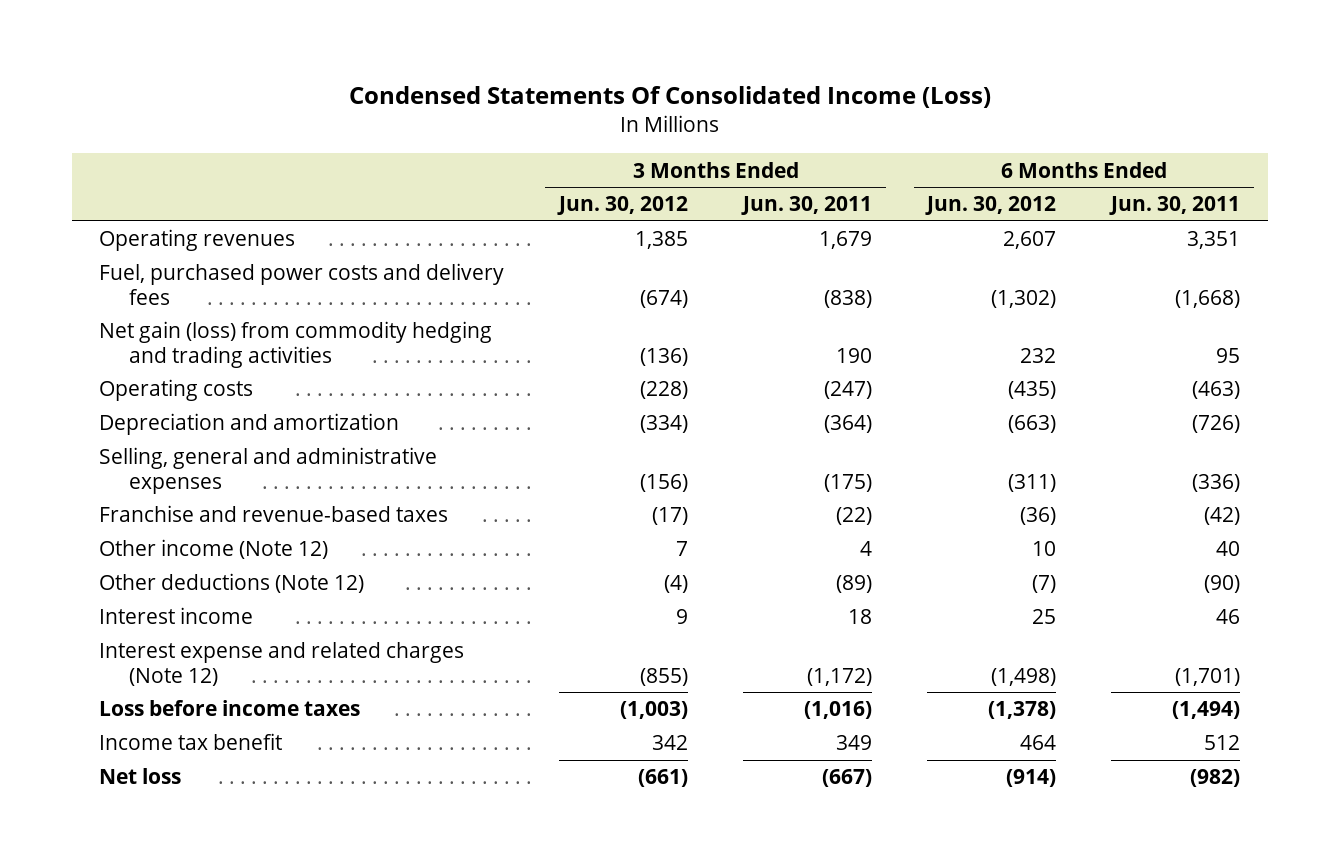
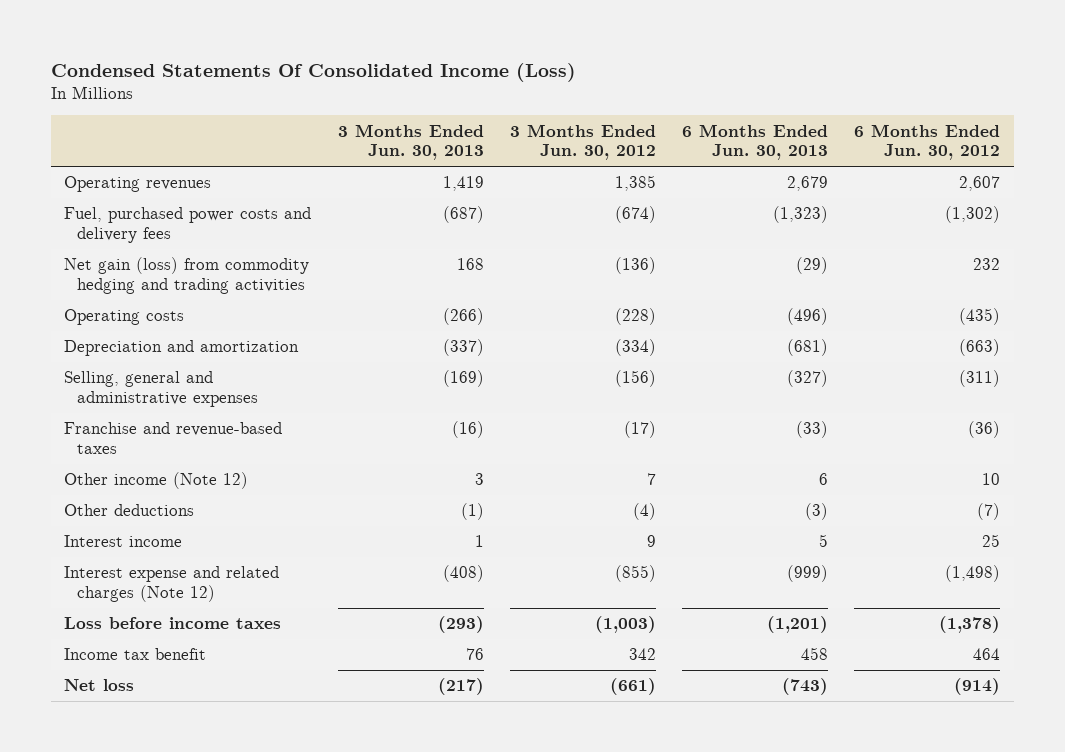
- | 3 Months Ended Jun. 30, 2012 | 3 Months Ended Jun. 30, 2011 | 6 Months Ended Jun. 30, 2012 | 6 Months Ended Jun. 30, 2011
+ | 3 Months Ended Jun. 30, 2013 | 3 Months Ended Jun. 30, 2012 | 6 Months Ended Jun. 30, 2013 | 6 Months Ended Jun. 30, 2012
- Other deductions (Note 12) | (4) | (89) | (7) | (90)
+ Other deductions | (1) | (4) | (3) | (7)

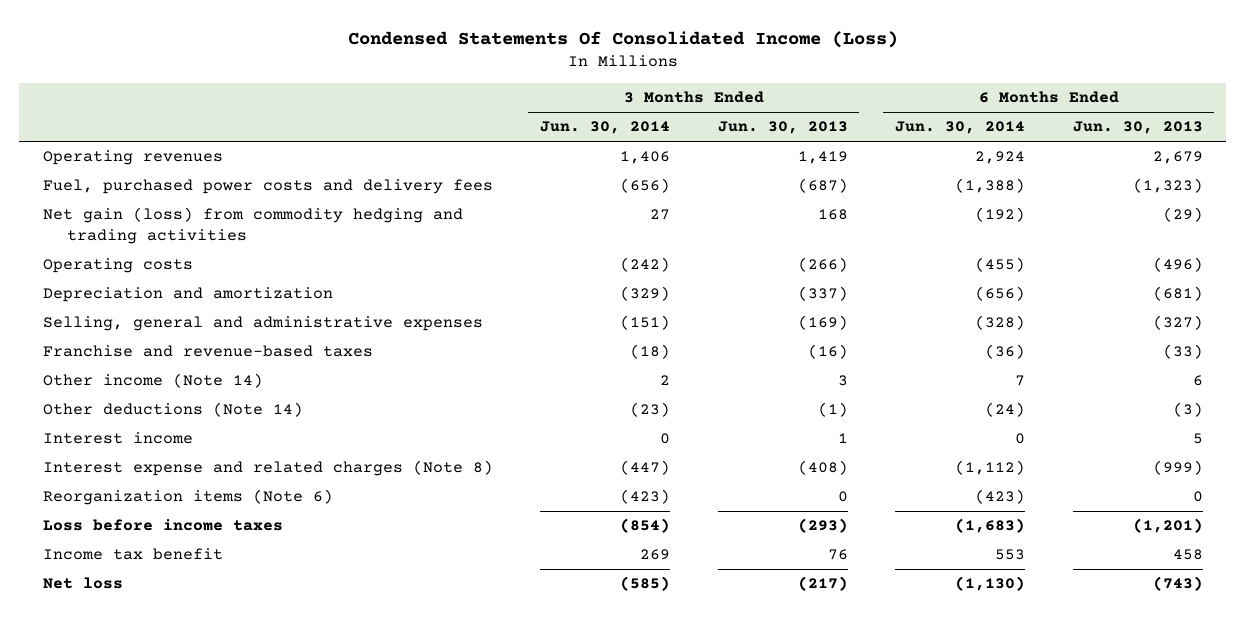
- | 3 Months Ended Jun. 30, 2013 | 3 Months Ended Jun. 30, 2012 | 6 Months Ended Jun. 30, 2013 | 6 Months Ended Jun. 30, 2012
+ | 3 Months Ended Jun. 30, 2014 | 3 Months Ended Jun. 30, 2013 | 6 Months Ended Jun. 30, 2014 | 6 Months Ended Jun. 30, 2013
- Other income (Note 12) | 3 | 7 | 6 | 10
- Other deductions | (1) | (4) | (3) | (7)
+ Other income (Note 14) | 2 | 3 | 7 | 6
+ Other deductions (Note 14) | (23) | (1) | (24) | (3)
- Interest expense and related charges (Note 12) | (408) | (855) | (999) | (1,498)
+ Interest expense and related charges (Note 8) | (447) | (408) | (1,112) | (999)
+ Reorganization items (Note 6) | (423) | 0 | (423) | 0

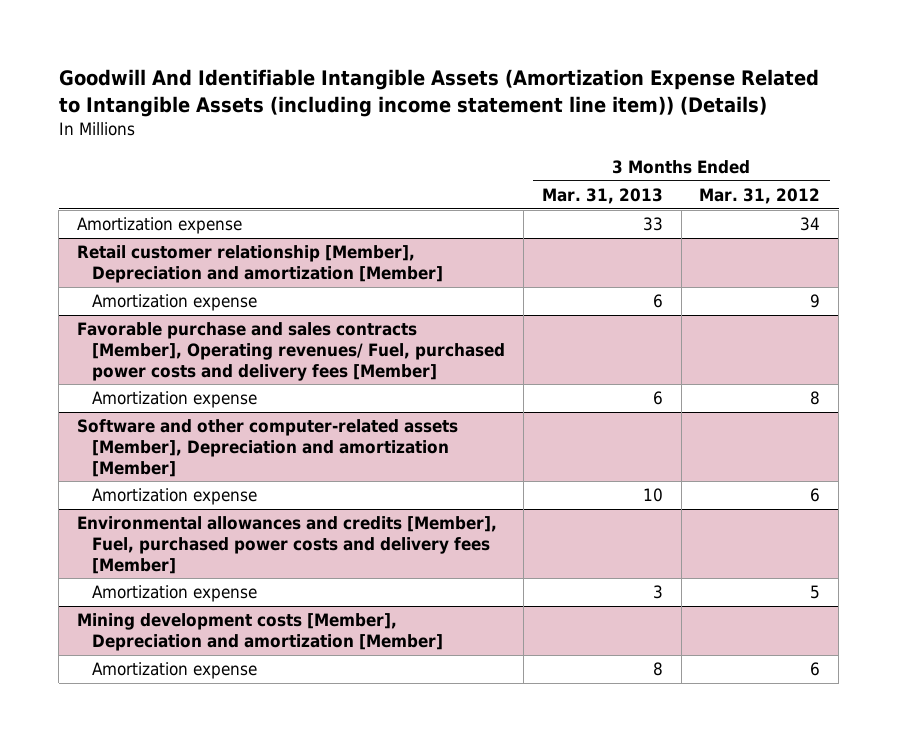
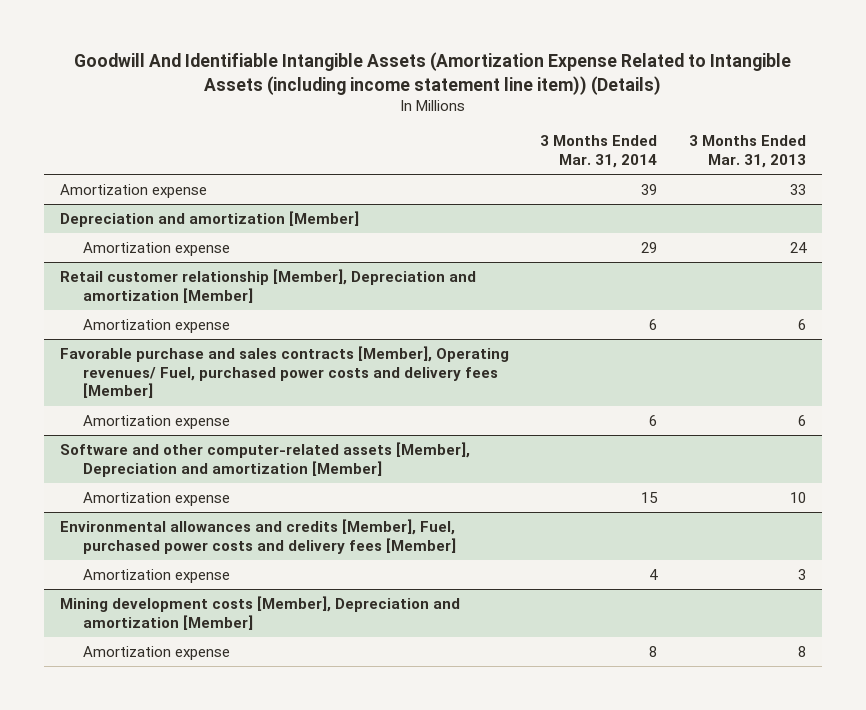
- | 3 Months Ended Mar. 31, 2013 | 3 Months Ended Mar. 31, 2012
+ | 3 Months Ended Mar. 31, 2014 | 3 Months Ended Mar. 31, 2013
+ Depreciation and amortization [Member]
+ Amortization expense | 29 | 24

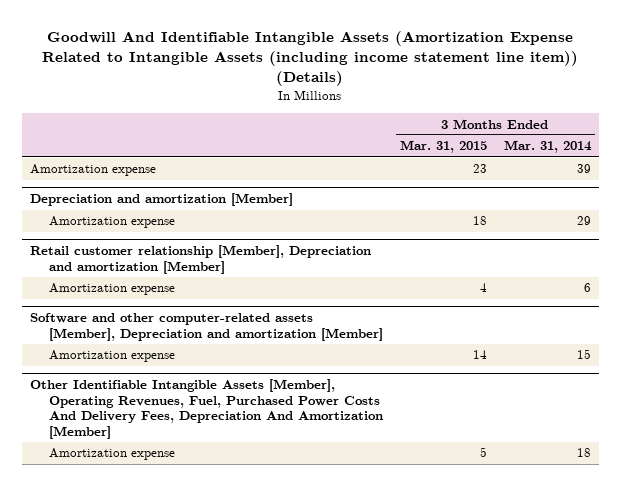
- | 3 Months Ended Mar. 31, 2014 | 3 Months Ended Mar. 31, 2013
+ | 3 Months Ended Mar. 31, 2015 | 3 Months Ended Mar. 31, 2014
- Favorable purchase and sales contracts [Member], Operating revenues/ Fuel, purchased power costs and delivery fees [Member]
- Amortization expense | 6 | 6
- Environmental allowances and credits [Member], Fuel, purchased power costs and delivery fees [Member]
- Amortization expense | 4 | 3
- Mining development costs [Member], Depreciation and amortization [Member]
- Amortization expense | 8 | 8
+ Other Identifiable Intangible Assets [Member], Operating Revenues, Fuel, Purchased Power Costs And Delivery Fees, Depreciation And Amortization [Member]
+ Amortization expense | 5 | 18

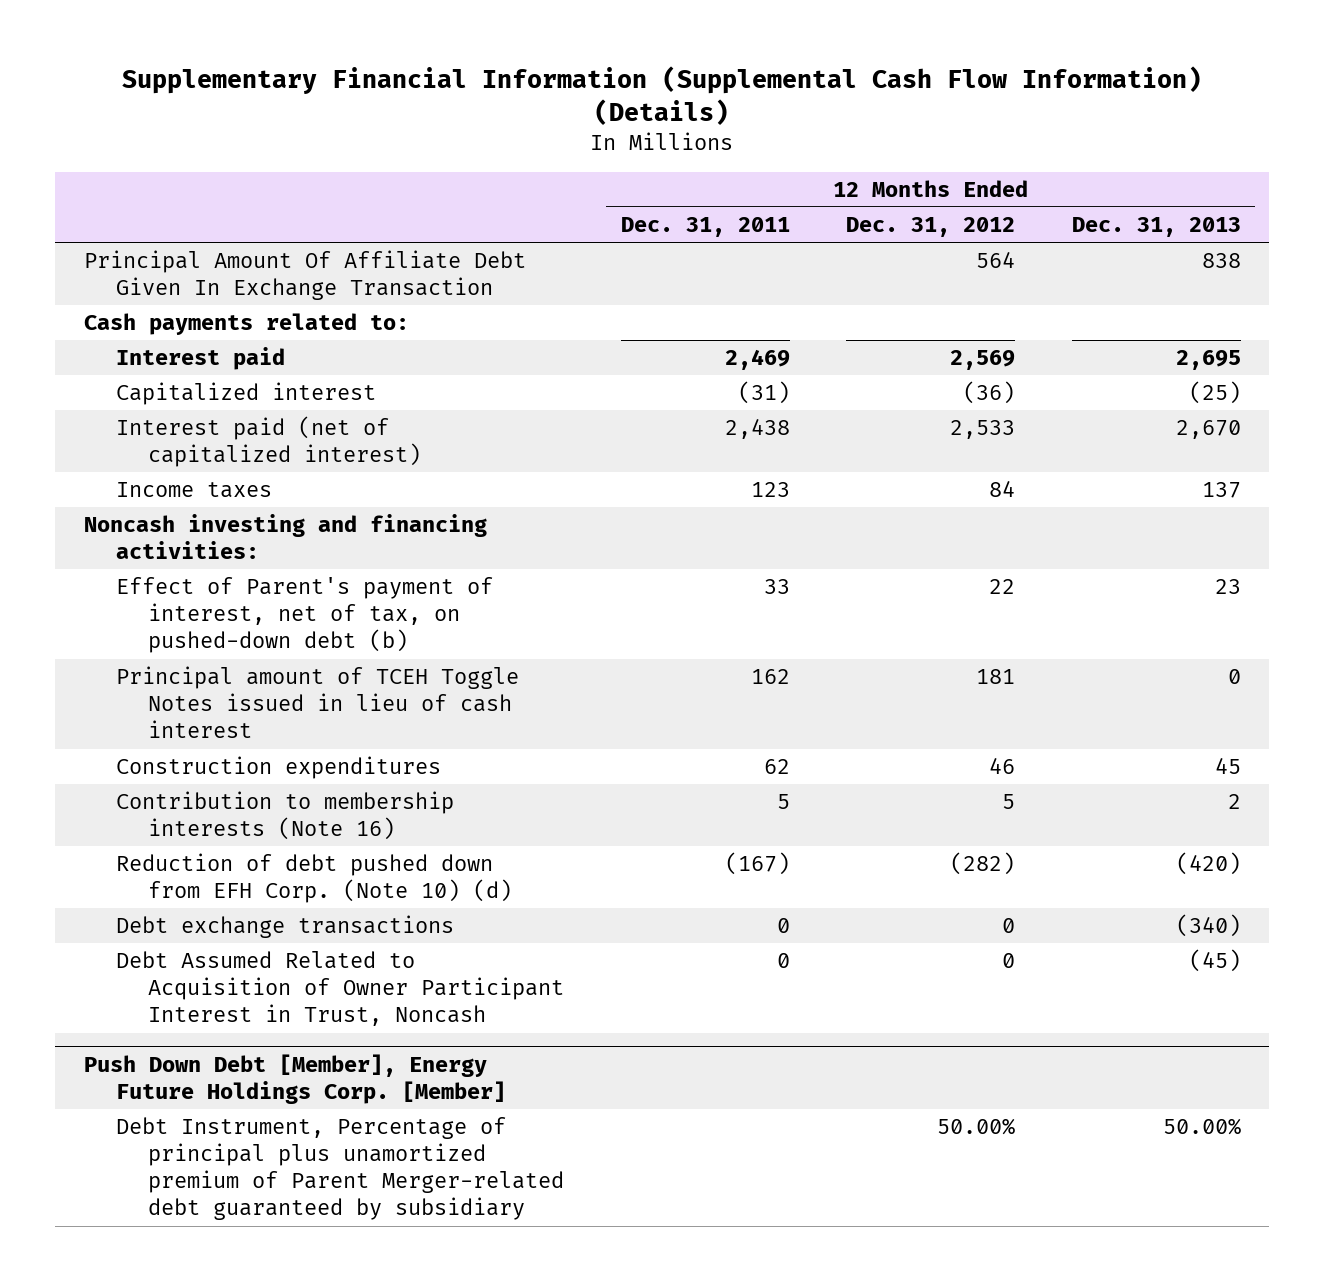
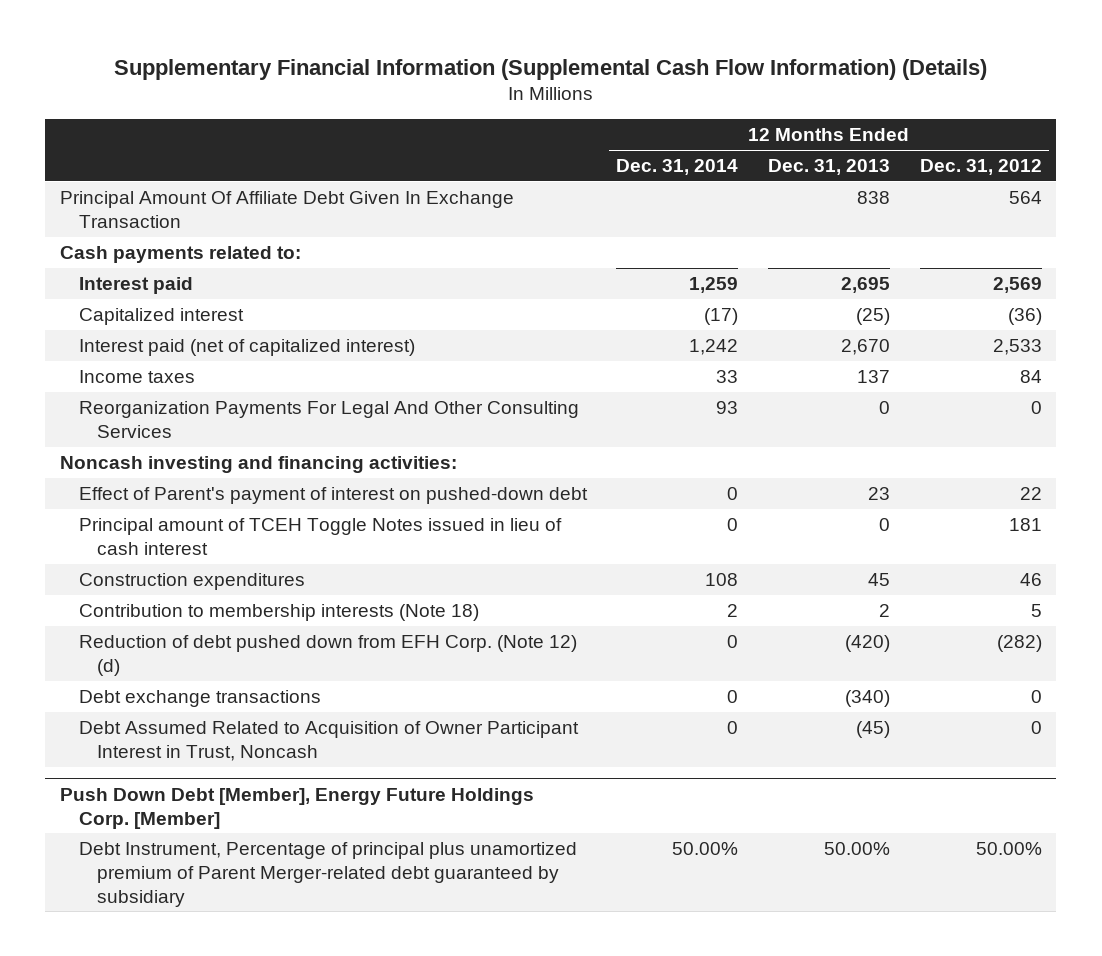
- | 12 Months Ended Dec. 31, 2011 | 12 Months Ended Dec. 31, 2012 | 12 Months Ended Dec. 31, 2013
+ | 12 Months Ended Dec. 31, 2014 | 12 Months Ended Dec. 31, 2013 | 12 Months Ended Dec. 31, 2012
+ Reorganization Payments For Legal And Other Consulting Services | 93 | 0 | 0
- Effect of Parent's payment of interest, net of tax, on pushed-down debt (b) | 33 | 22 | 23
+ Effect of Parent's payment of interest on pushed-down debt | 0 | 23 | 22
- Contribution to membership interests (Note 16) | 5 | 5 | 2
- Reduction of debt pushed down from EFH Corp. (Note 10) (d) | (167) | (282) | (420)
+ Contribution to membership interests (Note 18) | 2 | 2 | 5
+ Reduction of debt pushed down from EFH Corp. (Note 12) (d) | 0 | (420) | (282)

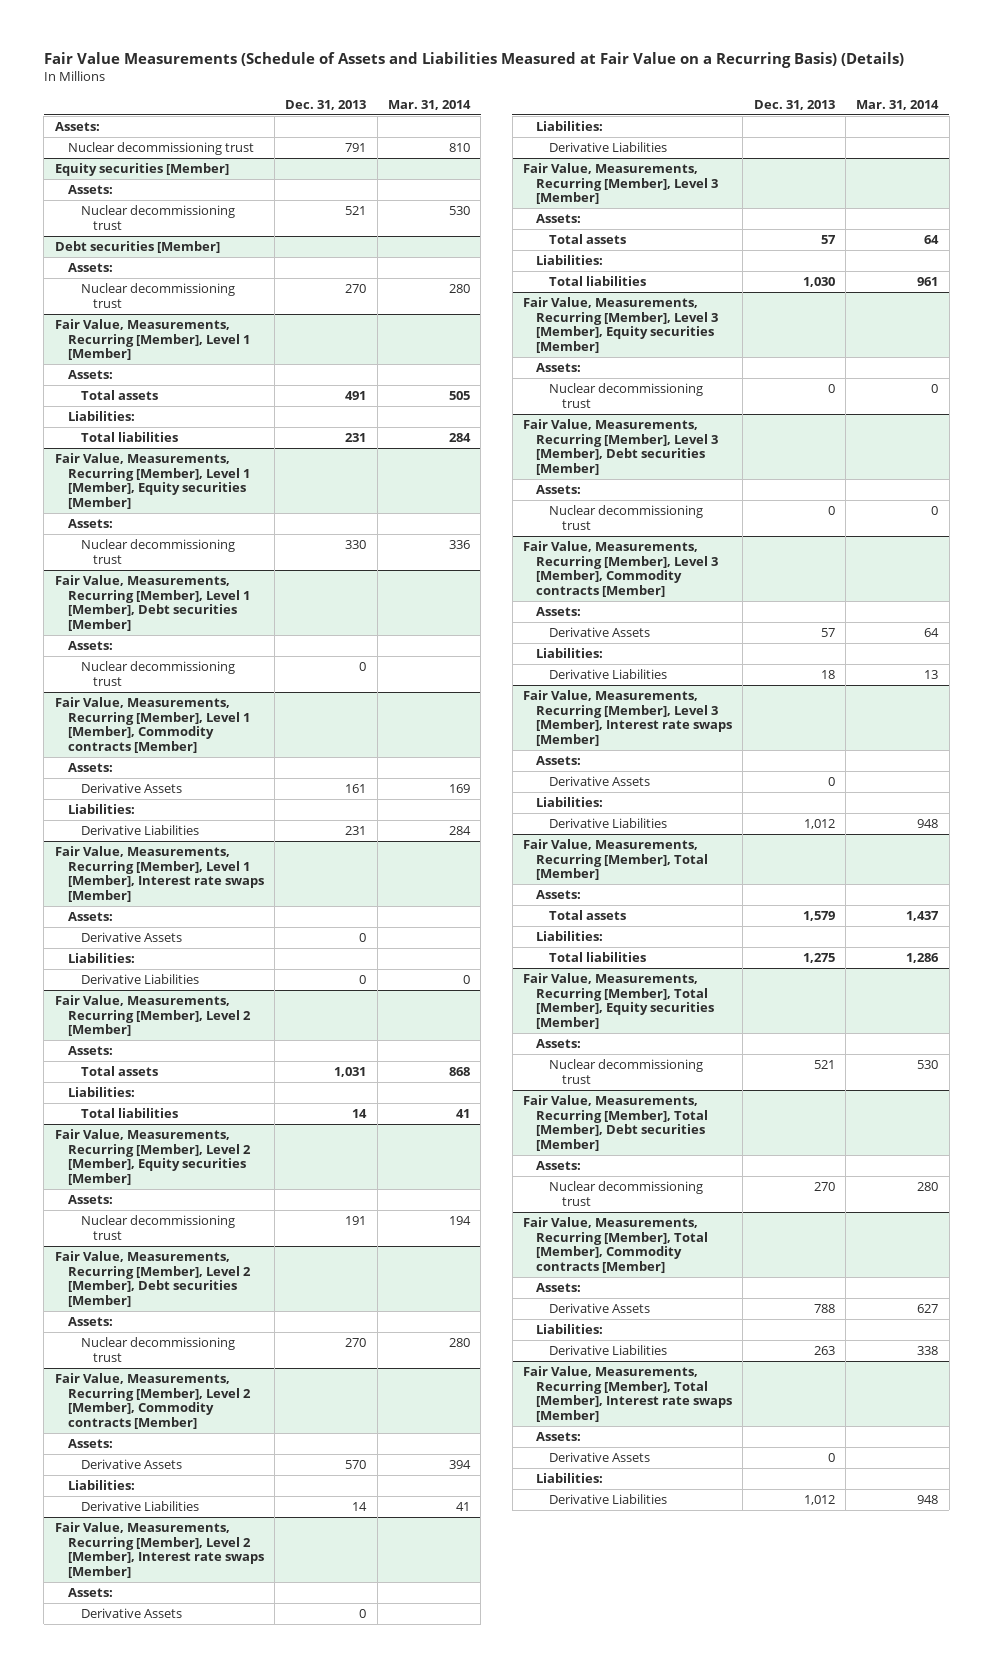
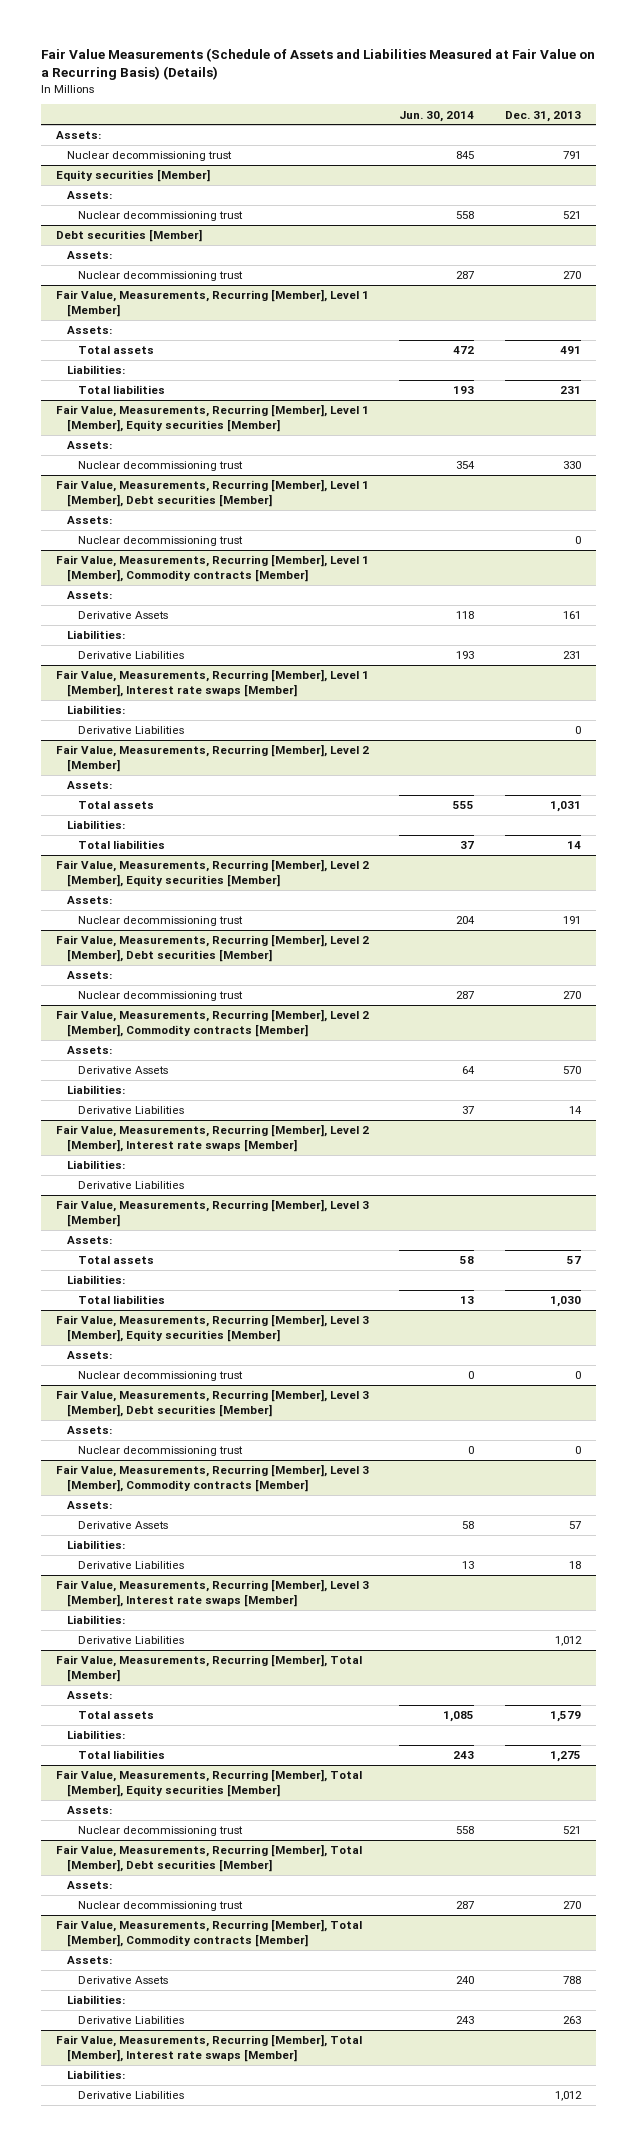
- | Dec. 31, 2013 | Mar. 31, 2014
+ | Jun. 30, 2014 | Dec. 31, 2013
@ Fair Value, Measurements, Recurring [Member], Level 1 [Member], Interest rate swaps [Member]
- Assets:
- Derivative Assets | 0 |
@ Fair Value, Measurements, Recurring [Member], Level 2 [Member], Interest rate swaps [Member]
- Assets:
- Derivative Assets | 0 |
@ Fair Value, Measurements, Recurring [Member], Level 3 [Member], Interest rate swaps [Member]
- Assets:
- Derivative Assets | 0 |
@ Fair Value, Measurements, Recurring [Member], Total [Member], Interest rate swaps [Member]
- Assets:
- Derivative Assets | 0 |

